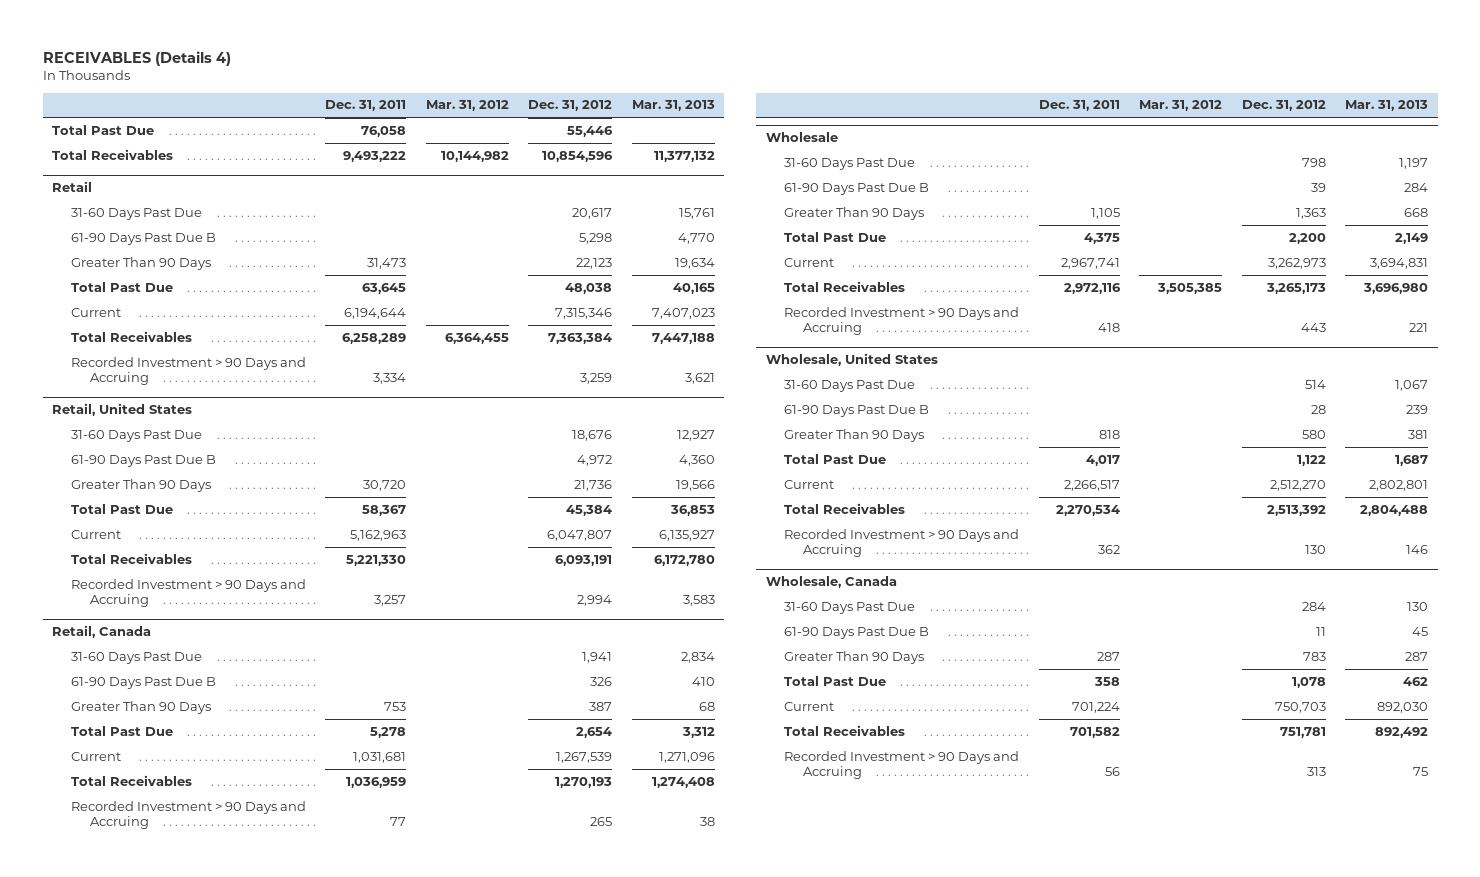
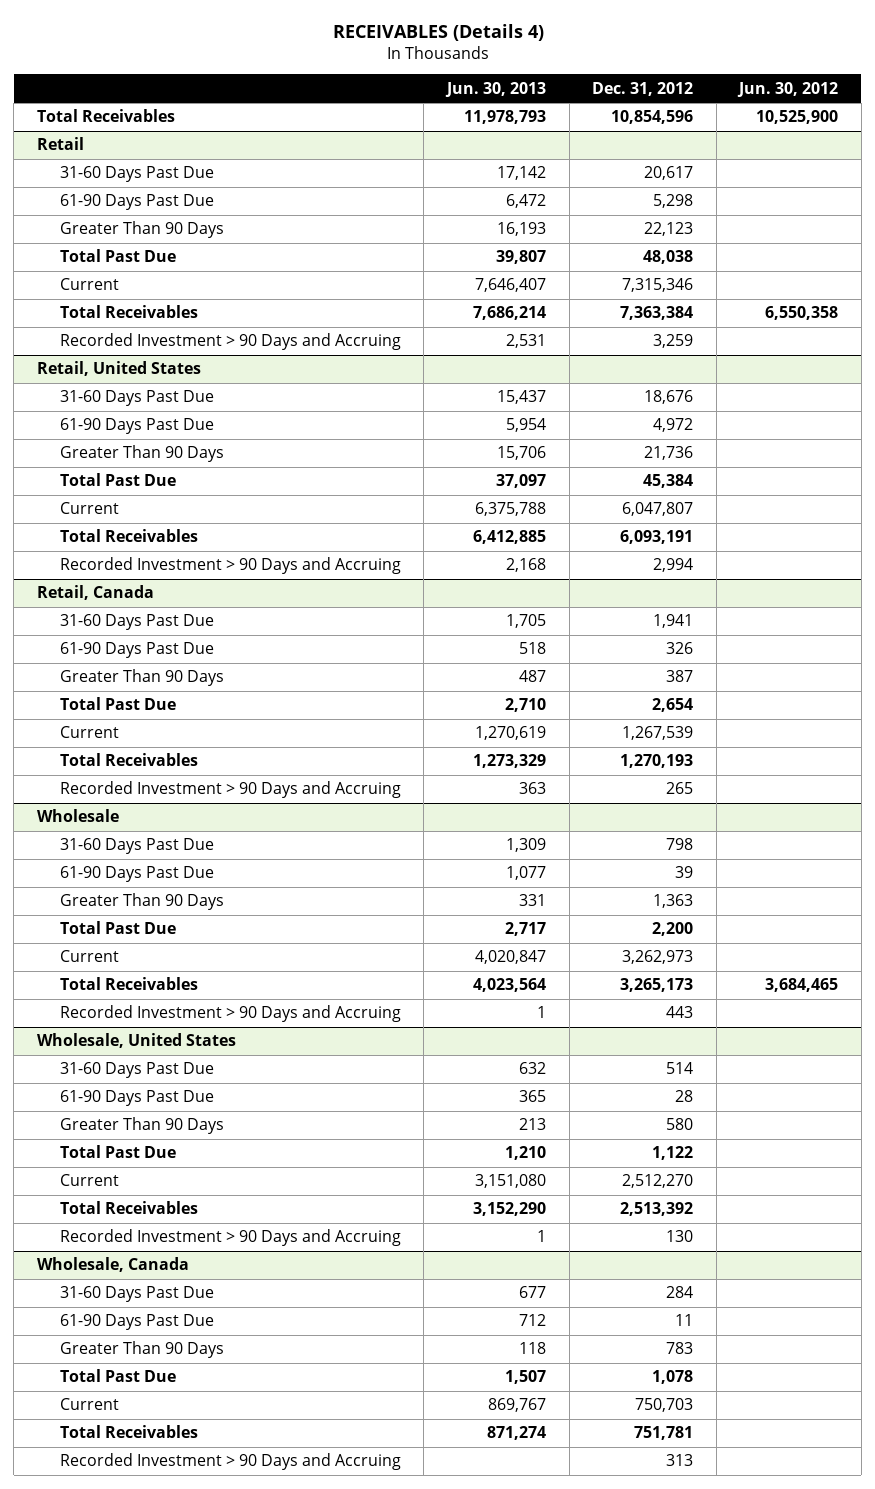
- | Dec. 31, 2011 | Mar. 31, 2012 | Dec. 31, 2012 | Mar. 31, 2013
+ | Jun. 30, 2013 | Dec. 31, 2012 | Jun. 30, 2012
- Total Past Due | 76,058 | | 55,446 |
@ Retail
- 61-90 Days Past Due B | | | 5,298 | 4,770
+ 61-90 Days Past Due | 6,472 | 5,298 |
@ Retail, United States
- 61-90 Days Past Due B | | | 4,972 | 4,360
+ 61-90 Days Past Due | 5,954 | 4,972 |
@ Retail, Canada
- 61-90 Days Past Due B | | | 326 | 410
+ 61-90 Days Past Due | 518 | 326 |
@ Wholesale
- 61-90 Days Past Due B | | | 39 | 284
+ 61-90 Days Past Due | 1,077 | 39 |
@ Wholesale, United States
- 61-90 Days Past Due B | | | 28 | 239
+ 61-90 Days Past Due | 365 | 28 |
@ Wholesale, Canada
- 61-90 Days Past Due B | | | 11 | 45
+ 61-90 Days Past Due | 712 | 11 |

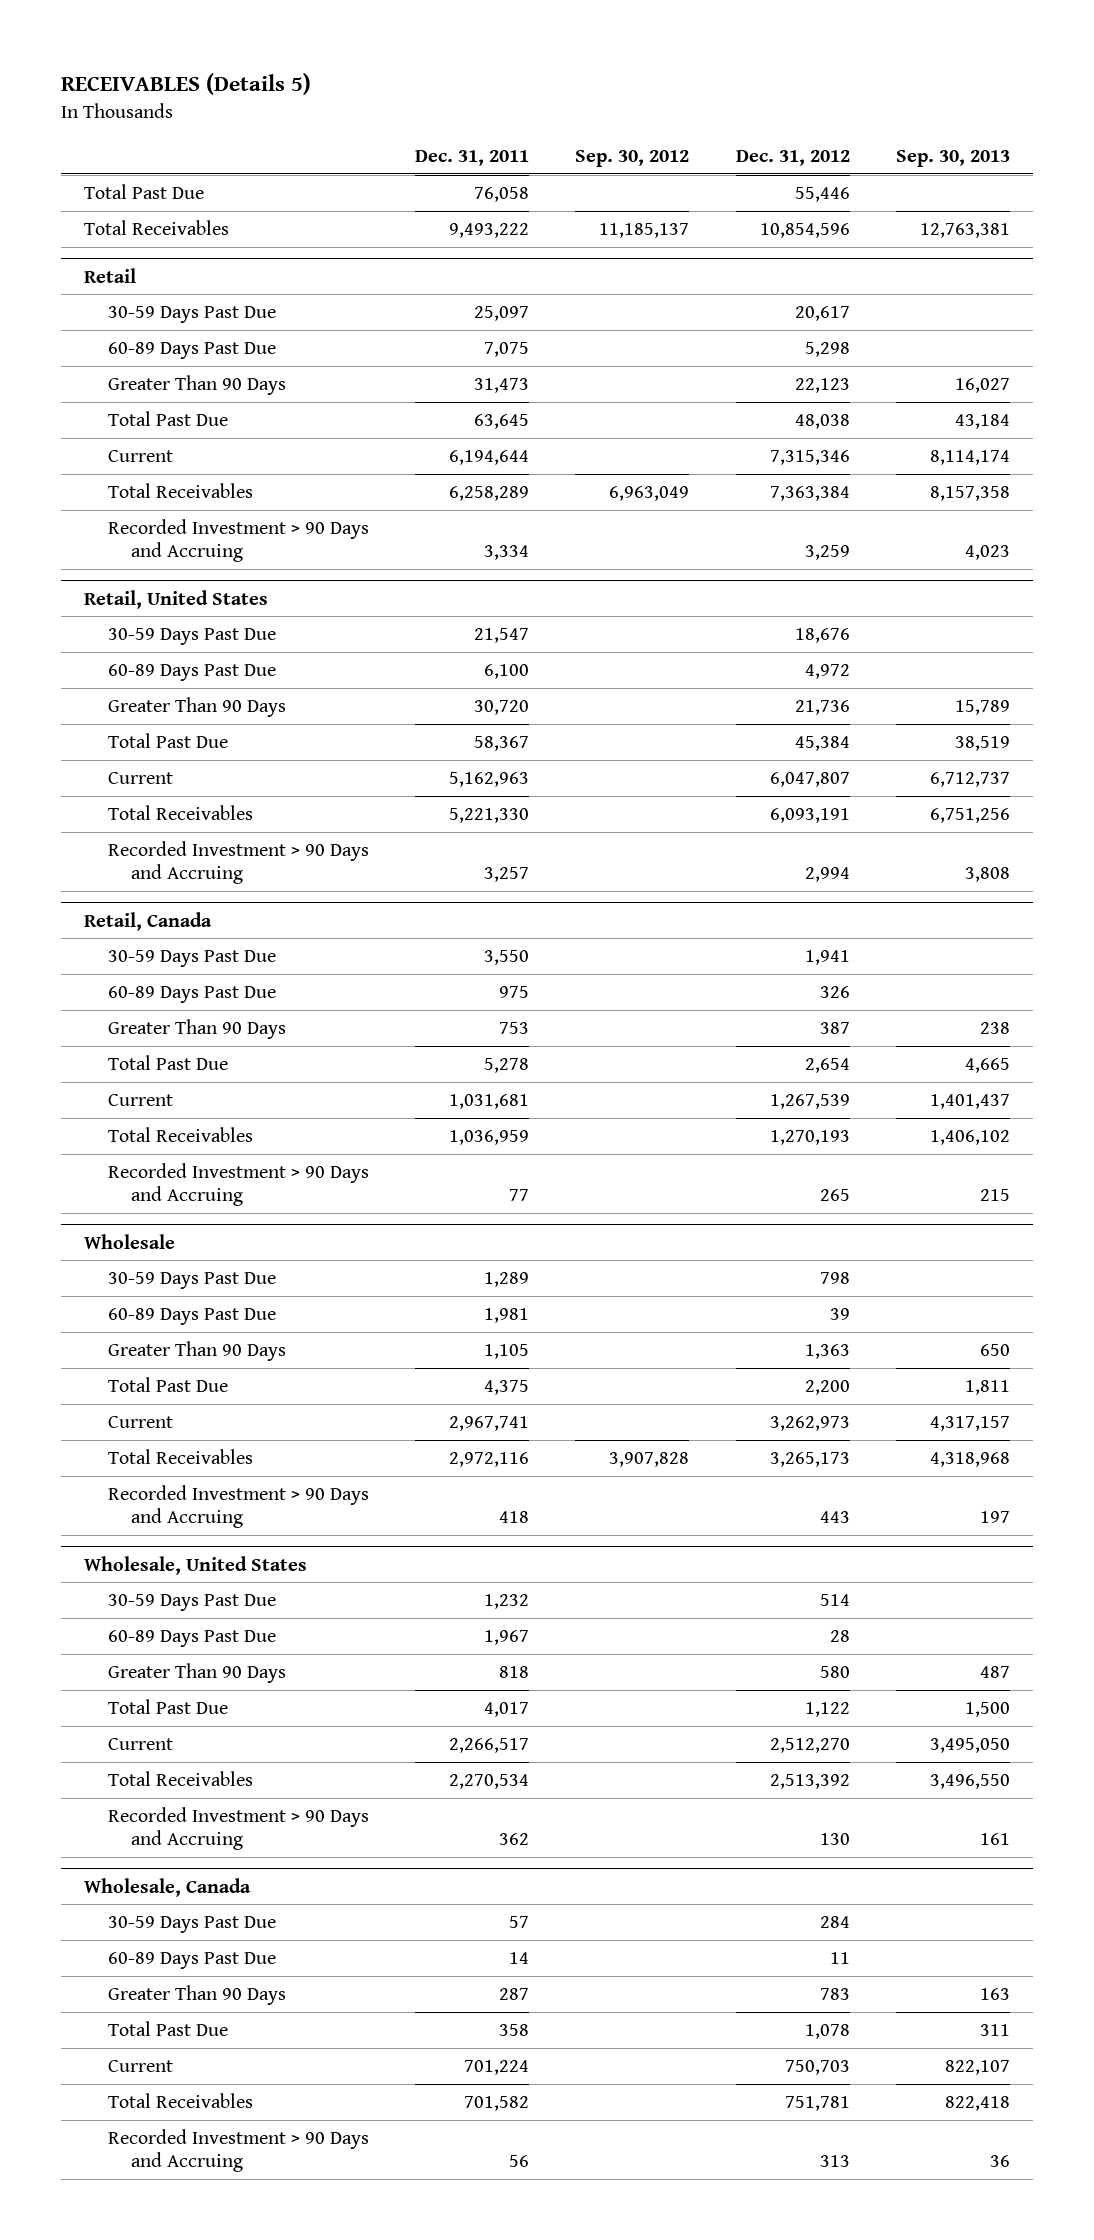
- RECEIVABLES (Details 4)
+ RECEIVABLES (Details 5)
- | Jun. 30, 2013 | Dec. 31, 2012 | Jun. 30, 2012
+ | Dec. 31, 2011 | Sep. 30, 2012 | Dec. 31, 2012 | Sep. 30, 2013
+ Total Past Due | 76,058 | | 55,446 |
@ Retail
- 31-60 Days Past Due | 17,142 | 20,617 |
- 61-90 Days Past Due | 6,472 | 5,298 |
+ 30-59 Days Past Due | 25,097 | | 20,617 |
+ 60-89 Days Past Due | 7,075 | | 5,298 |
@ Retail, United States
- 31-60 Days Past Due | 15,437 | 18,676 |
- 61-90 Days Past Due | 5,954 | 4,972 |
+ 30-59 Days Past Due | 21,547 | | 18,676 |
+ 60-89 Days Past Due | 6,100 | | 4,972 |
@ Retail, Canada
- 31-60 Days Past Due | 1,705 | 1,941 |
- 61-90 Days Past Due | 518 | 326 |
+ 30-59 Days Past Due | 3,550 | | 1,941 |
+ 60-89 Days Past Due | 975 | | 326 |
@ Wholesale
- 31-60 Days Past Due | 1,309 | 798 |
- 61-90 Days Past Due | 1,077 | 39 |
+ 30-59 Days Past Due | 1,289 | | 798 |
+ 60-89 Days Past Due | 1,981 | | 39 |
@ Wholesale, United States
- 31-60 Days Past Due | 632 | 514 |
- 61-90 Days Past Due | 365 | 28 |
+ 30-59 Days Past Due | 1,232 | | 514 |
+ 60-89 Days Past Due | 1,967 | | 28 |
@ Wholesale, Canada
- 31-60 Days Past Due | 677 | 284 |
- 61-90 Days Past Due | 712 | 11 |
+ 30-59 Days Past Due | 57 | | 284 |
+ 60-89 Days Past Due | 14 | | 11 |

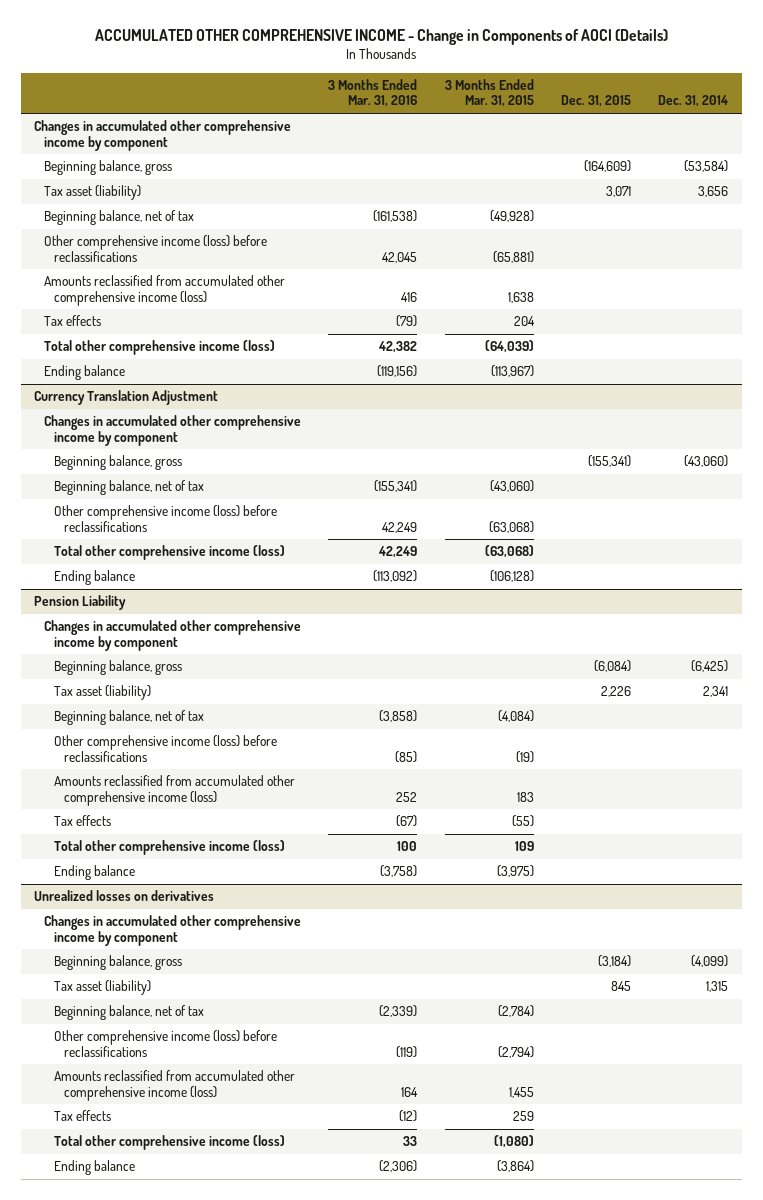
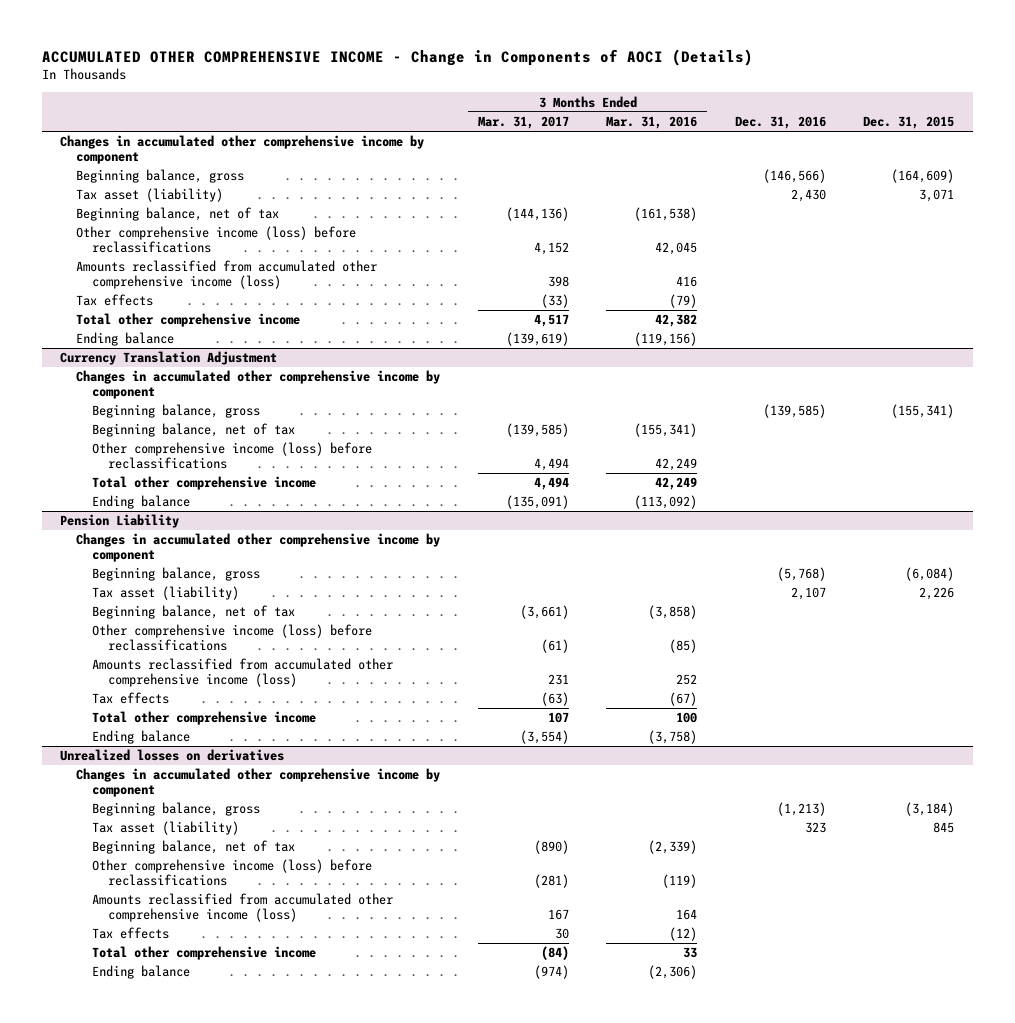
- | 3 Months Ended Mar. 31, 2016 | 3 Months Ended Mar. 31, 2015 | Dec. 31, 2015 | Dec. 31, 2014
+ | 3 Months Ended Mar. 31, 2017 | 3 Months Ended Mar. 31, 2016 | Dec. 31, 2016 | Dec. 31, 2015
- Total other comprehensive income (loss) | 42,382 | (64,039) | |
+ Total other comprehensive income | 4,517 | 42,382 | |
@ Currency Translation Adjustment
- Total other comprehensive income (loss) | 42,249 | (63,068) | |
+ Total other comprehensive income | 4,494 | 42,249 | |
@ Pension Liability
- Total other comprehensive income (loss) | 100 | 109 | |
+ Total other comprehensive income | 107 | 100 | |
@ Unrealized losses on derivatives
- Total other comprehensive income (loss) | 33 | (1,080) | |
+ Total other comprehensive income | (84) | 33 | |

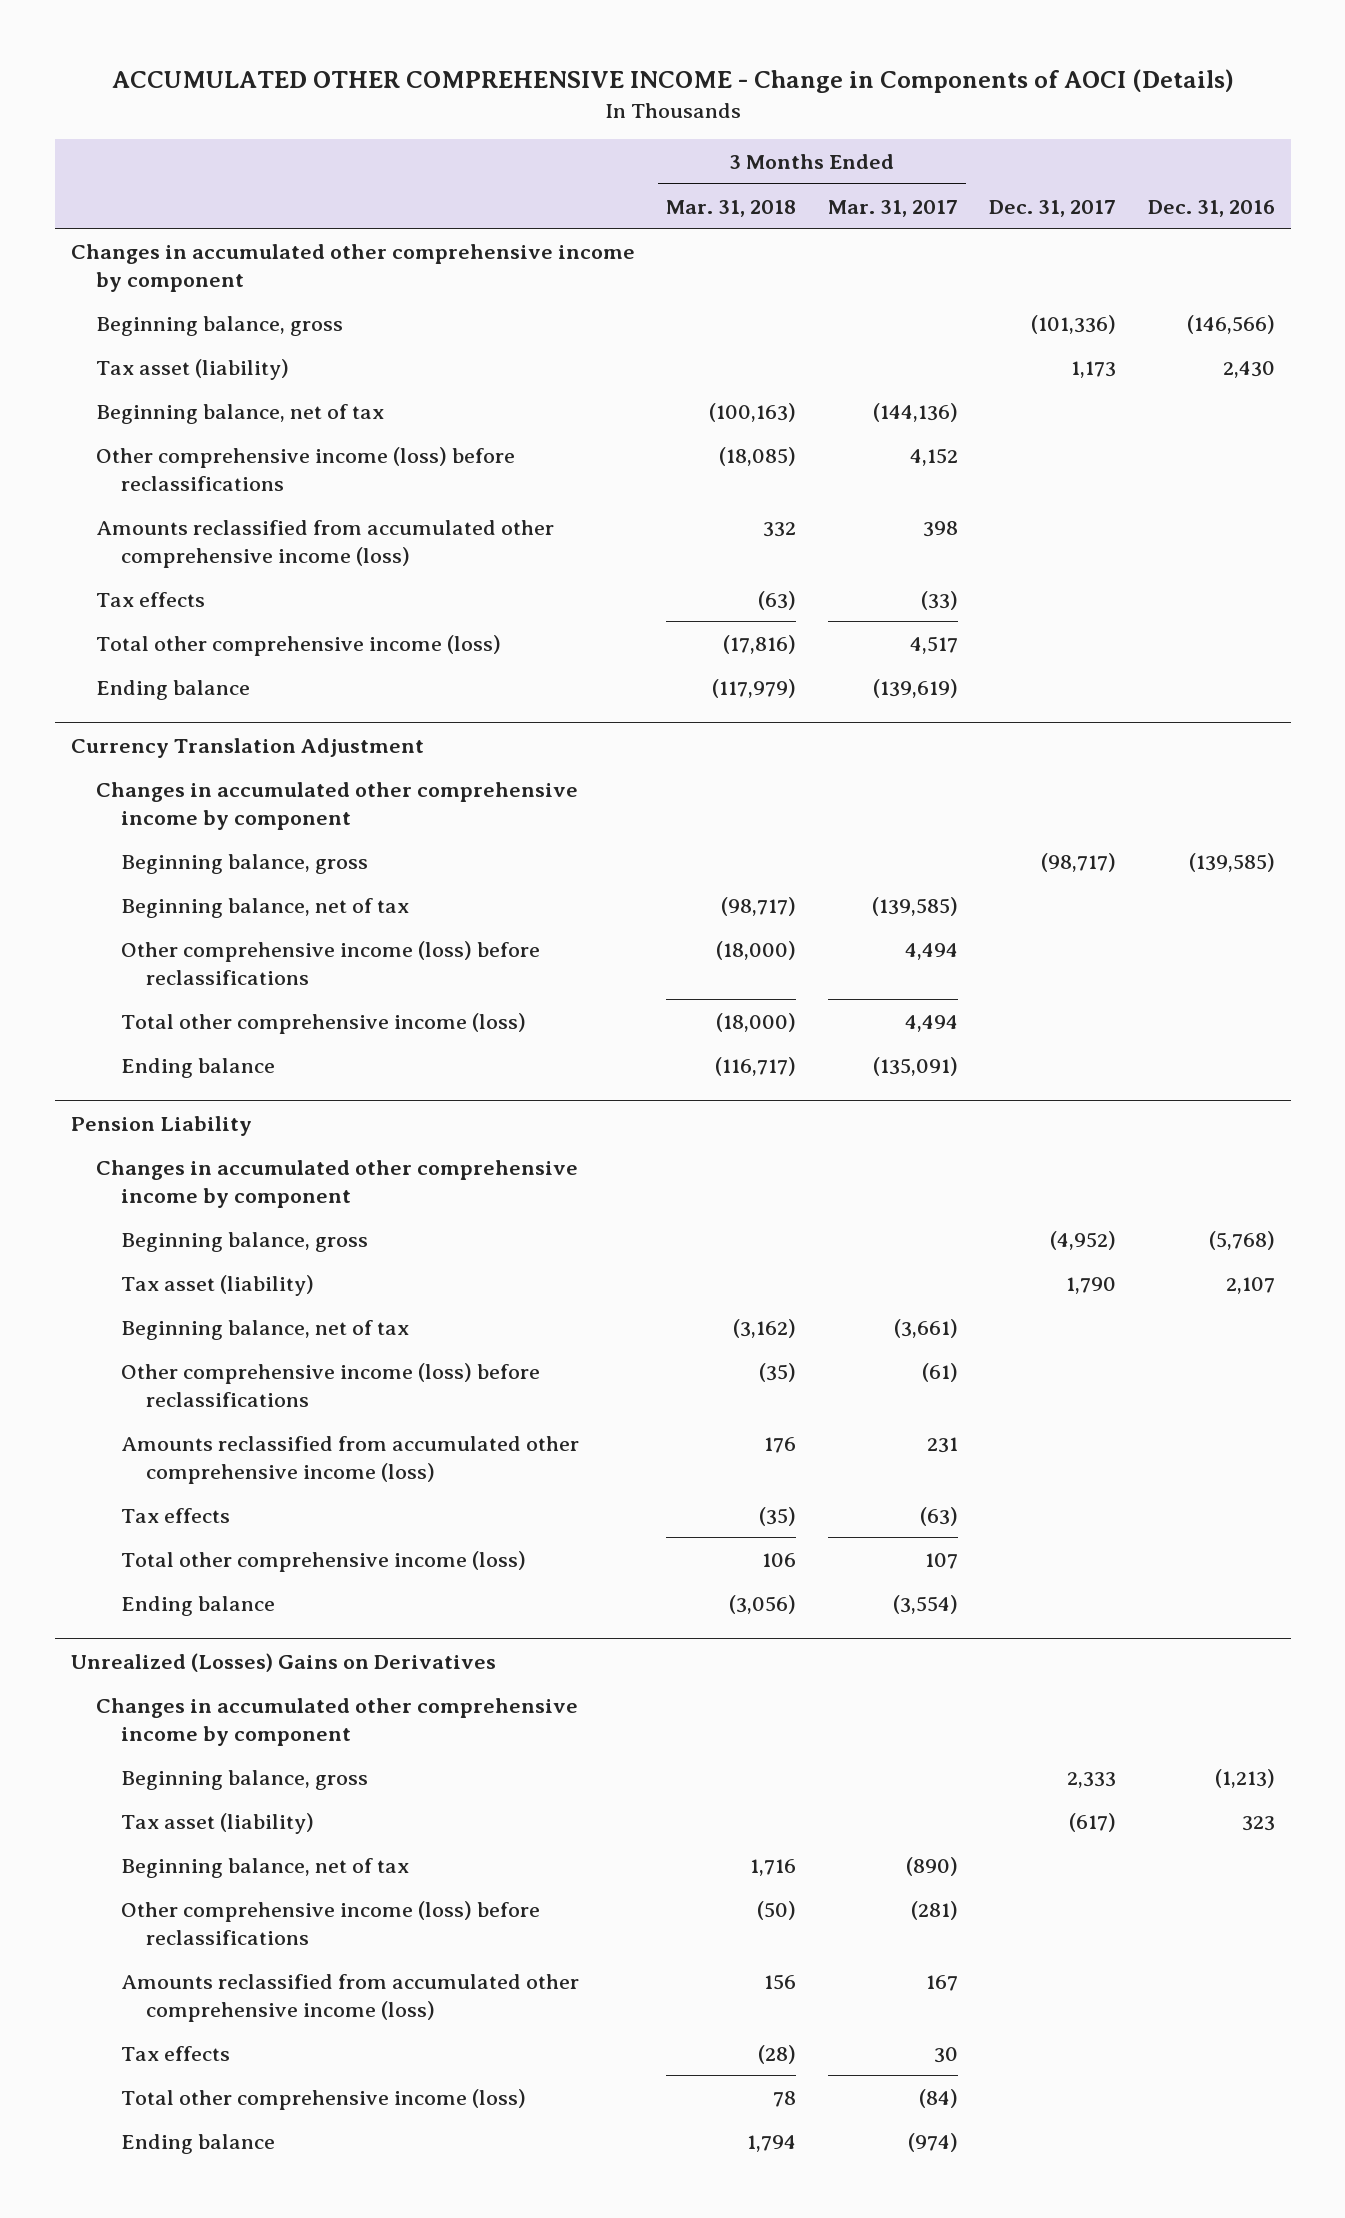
- | 3 Months Ended Mar. 31, 2017 | 3 Months Ended Mar. 31, 2016 | Dec. 31, 2016 | Dec. 31, 2015
+ | 3 Months Ended Mar. 31, 2018 | 3 Months Ended Mar. 31, 2017 | Dec. 31, 2017 | Dec. 31, 2016
- Total other comprehensive income | 4,517 | 42,382 | |
+ Total other comprehensive income (loss) | (17,816) | 4,517 | |
@ Currency Translation Adjustment
- Total other comprehensive income | 4,494 | 42,249 | |
+ Total other comprehensive income (loss) | (18,000) | 4,494 | |
@ Pension Liability
- Total other comprehensive income | 107 | 100 | |
+ Total other comprehensive income (loss) | 106 | 107 | |
- Unrealized losses on derivatives
+ Unrealized (Losses) Gains on Derivatives
- Total other comprehensive income | (84) | 33 | |
+ Total other comprehensive income (loss) | 78 | (84) | |

